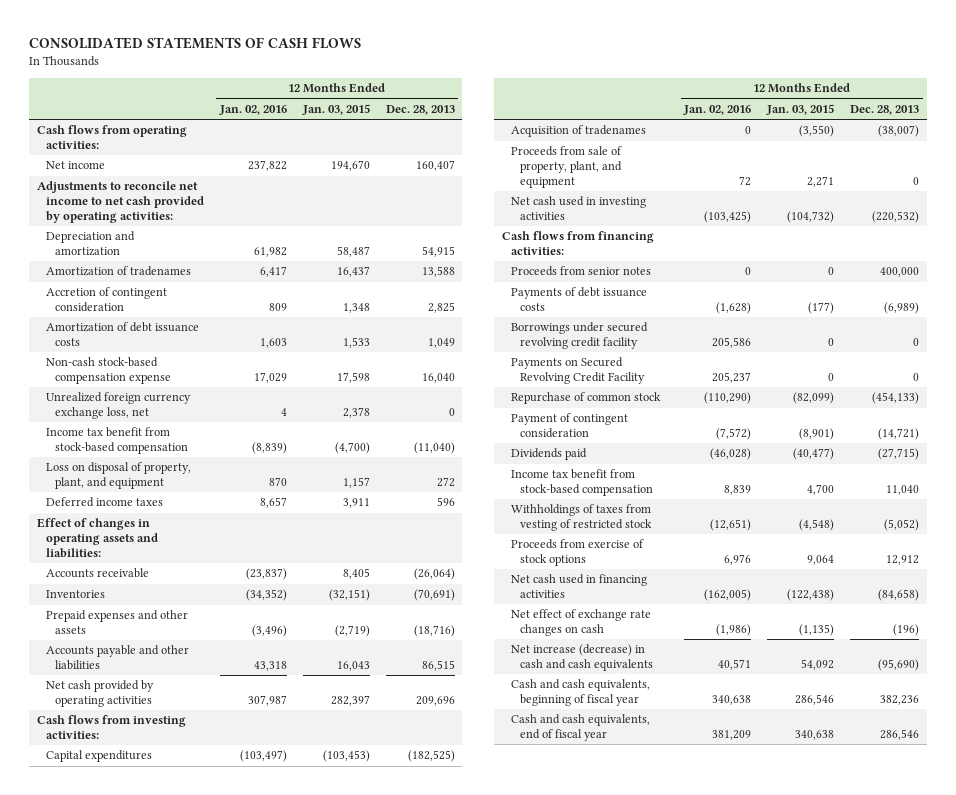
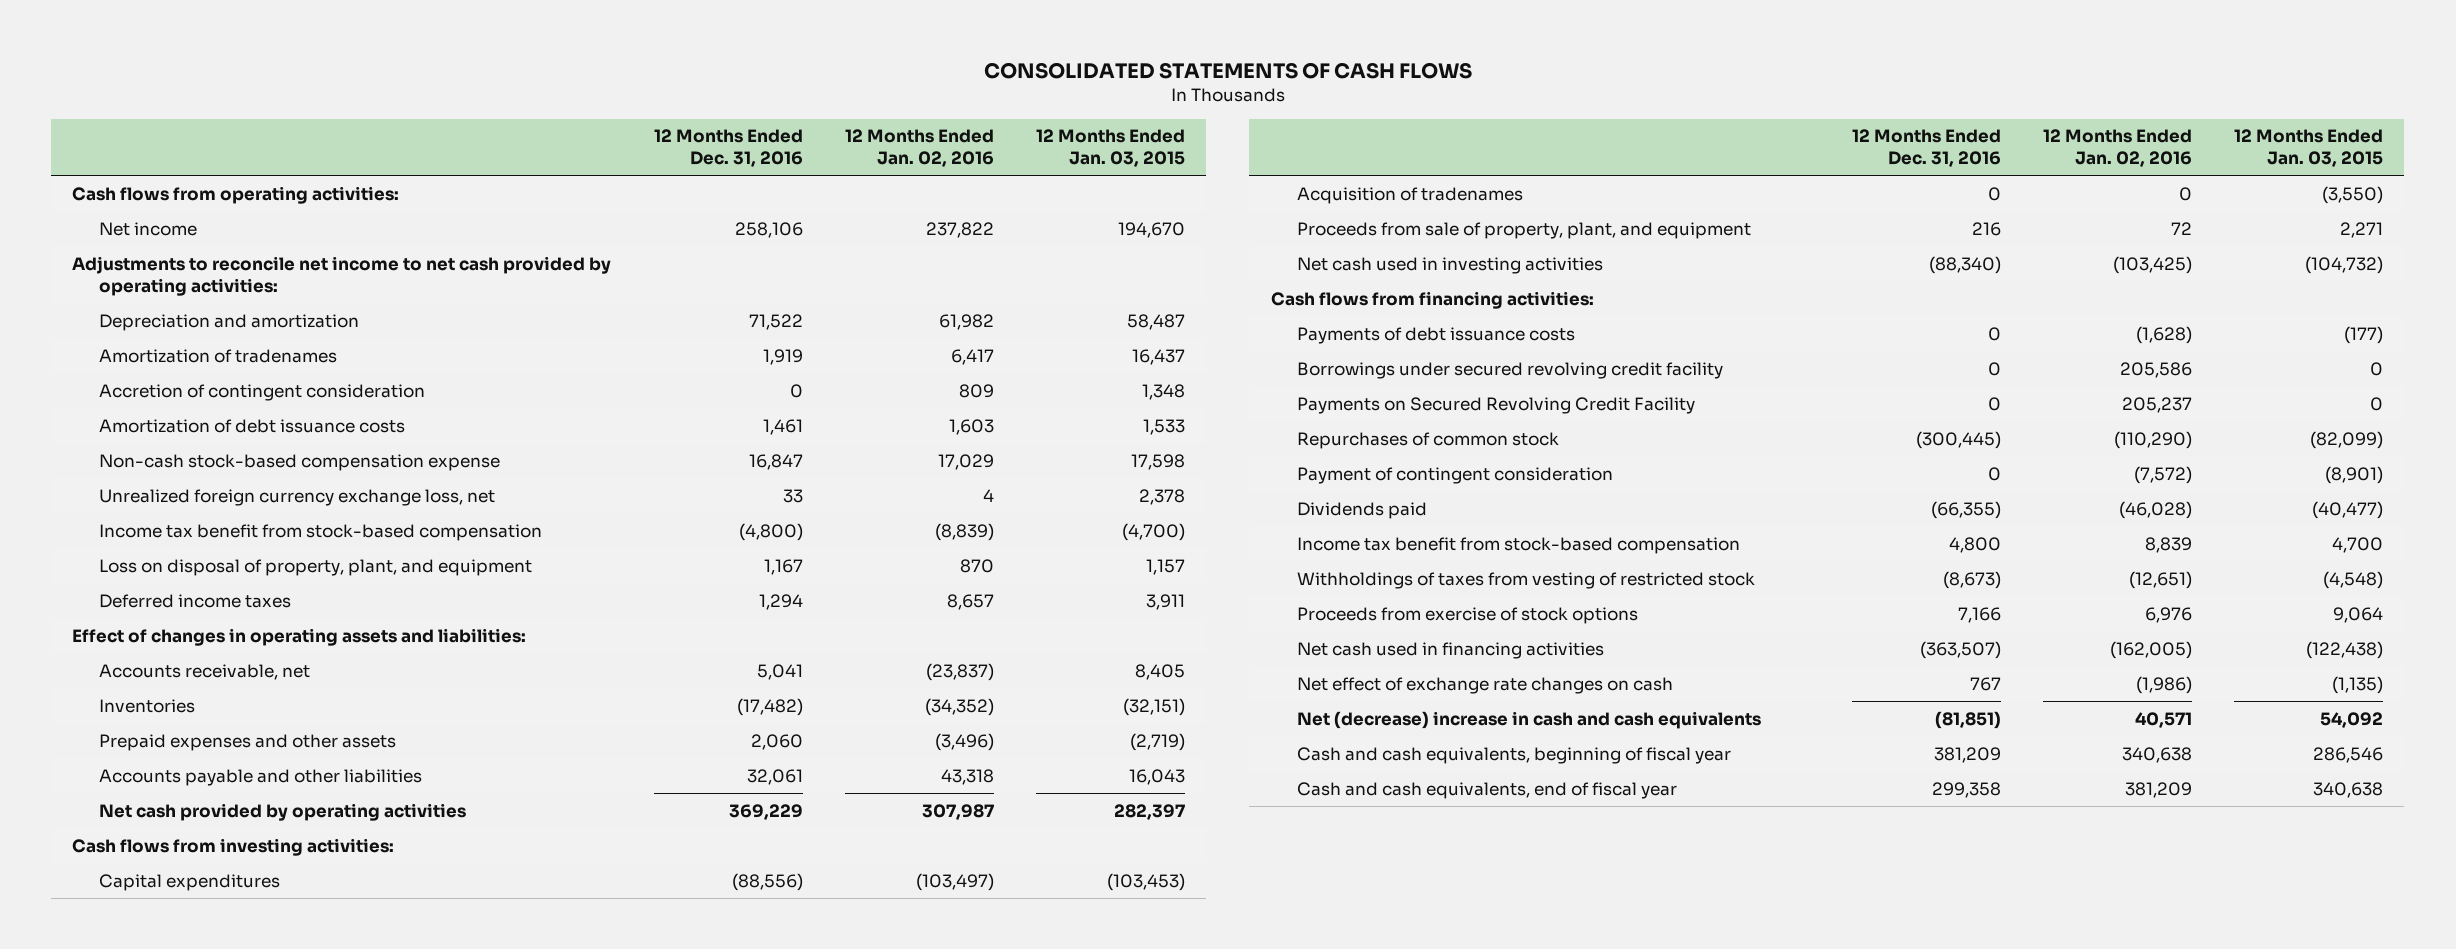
- | 12 Months Ended Jan. 02, 2016 | 12 Months Ended Jan. 03, 2015 | 12 Months Ended Dec. 28, 2013
+ | 12 Months Ended Dec. 31, 2016 | 12 Months Ended Jan. 02, 2016 | 12 Months Ended Jan. 03, 2015
- Accounts receivable | (23,837) | 8,405 | (26,064)
+ Accounts receivable, net | 5,041 | (23,837) | 8,405
- Proceeds from senior notes | 0 | 0 | 400,000
- Repurchase of common stock | (110,290) | (82,099) | (454,133)
+ Repurchases of common stock | (300,445) | (110,290) | (82,099)
- Net increase (decrease) in cash and cash equivalents | 40,571 | 54,092 | (95,690)
+ Net (decrease) increase in cash and cash equivalents | (81,851) | 40,571 | 54,092

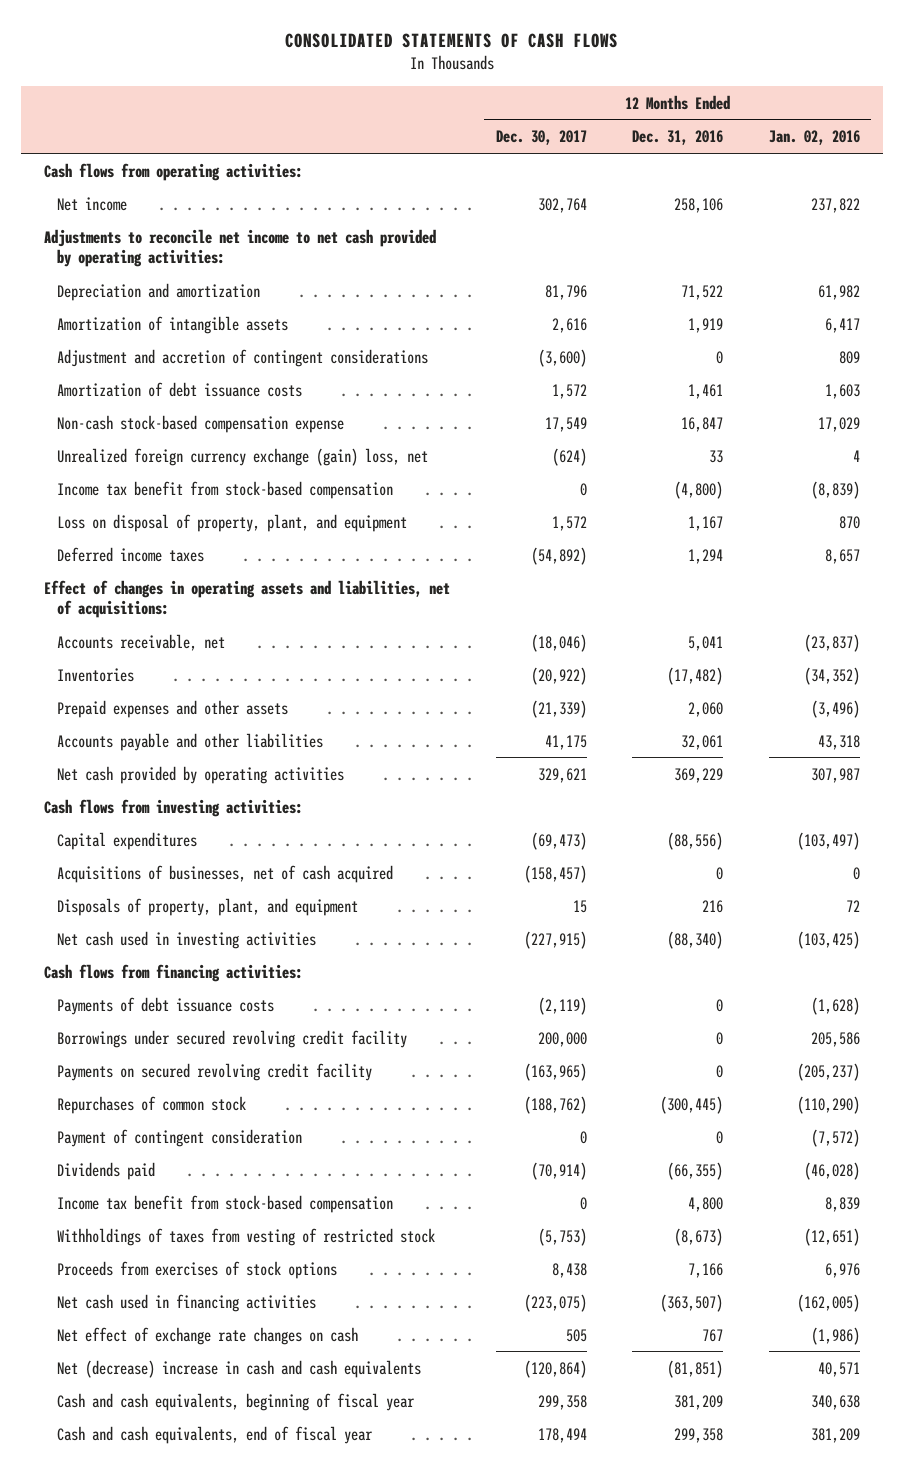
- | 12 Months Ended Dec. 31, 2016 | 12 Months Ended Jan. 02, 2016 | 12 Months Ended Jan. 03, 2015
+ | 12 Months Ended Dec. 30, 2017 | 12 Months Ended Dec. 31, 2016 | 12 Months Ended Jan. 02, 2016
- Amortization of tradenames | 1,919 | 6,417 | 16,437
- Accretion of contingent consideration | 0 | 809 | 1,348
+ Amortization of intangible assets | 2,616 | 1,919 | 6,417
+ Adjustment and accretion of contingent considerations | (3,600) | 0 | 809
- Unrealized foreign currency exchange loss, net | 33 | 4 | 2,378
+ Unrealized foreign currency exchange (gain) loss, net | (624) | 33 | 4
- Effect of changes in operating assets and liabilities:
+ Effect of changes in operating assets and liabilities, net of acquisitions:
- Acquisition of tradenames | 0 | 0 | (3,550)
- Proceeds from sale of property, plant, and equipment | 216 | 72 | 2,271
+ Acquisitions of businesses, net of cash acquired | (158,457) | 0 | 0
+ Disposals of property, plant, and equipment | 15 | 216 | 72
- Payments on Secured Revolving Credit Facility | 0 | 205,237 | 0
+ Payments on secured revolving credit facility | (163,965) | 0 | (205,237)
- Proceeds from exercise of stock options | 7,166 | 6,976 | 9,064
+ Proceeds from exercises of stock options | 8,438 | 7,166 | 6,976

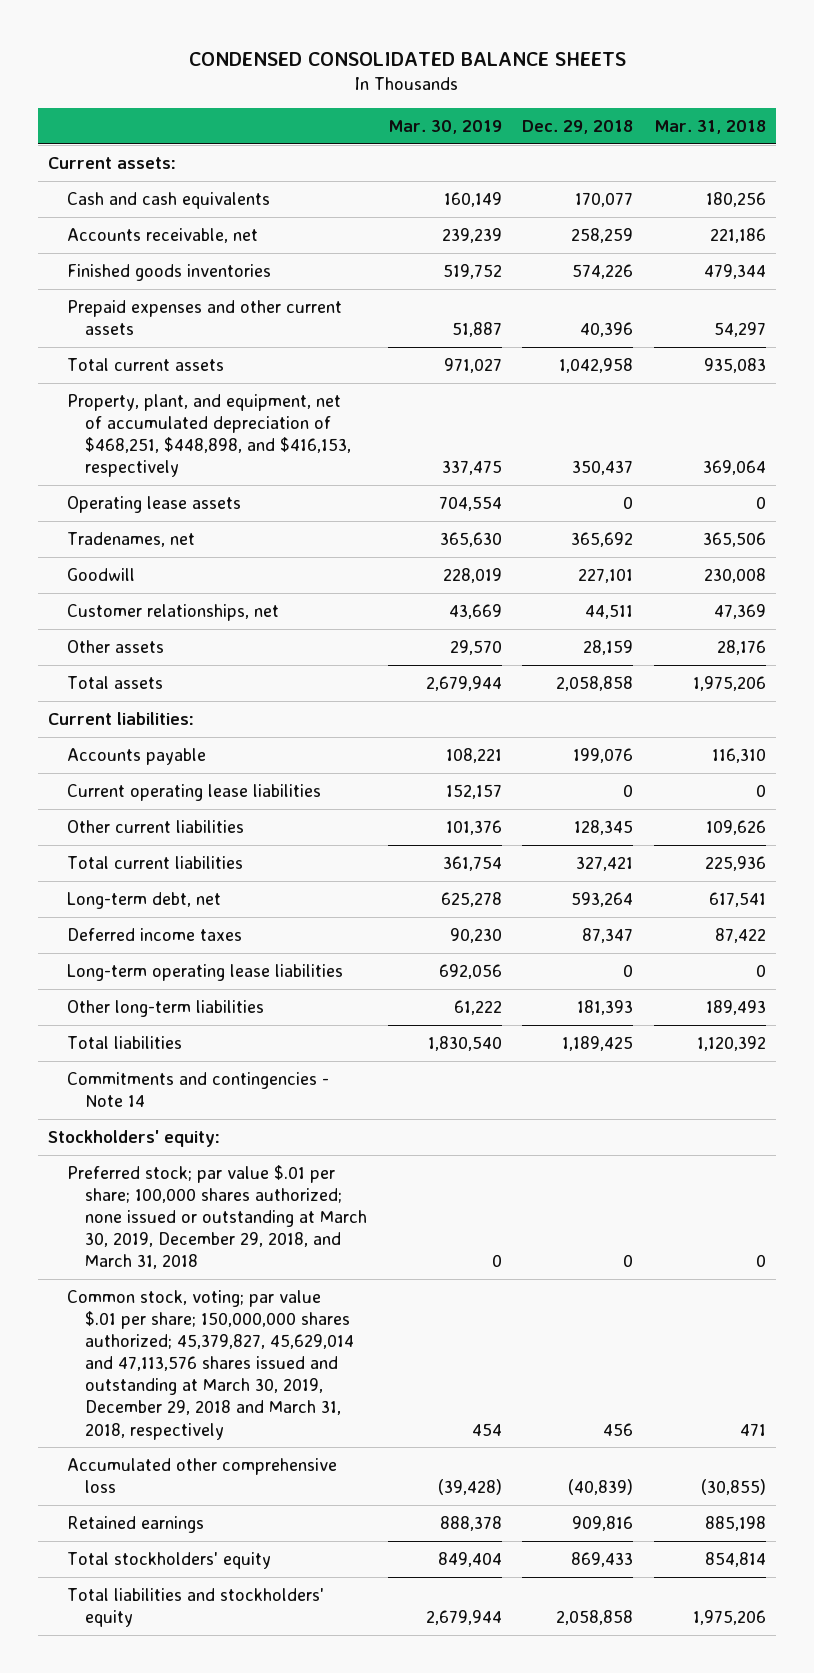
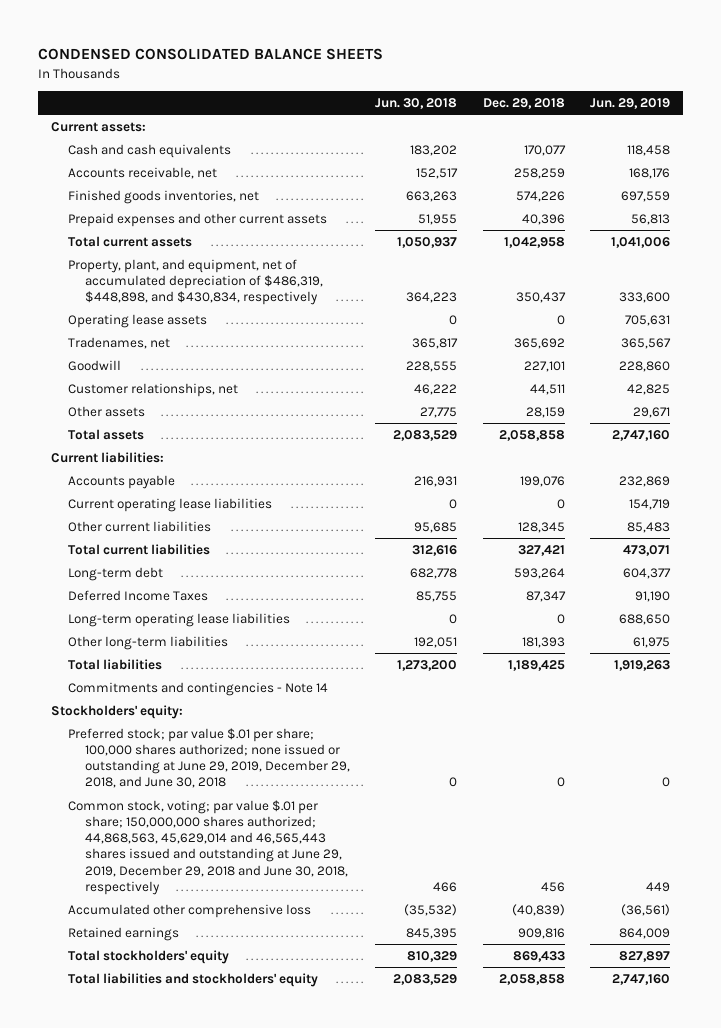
- | Mar. 30, 2019 | Dec. 29, 2018 | Mar. 31, 2018
+ | Jun. 30, 2018 | Dec. 29, 2018 | Jun. 29, 2019
- Finished goods inventories | 519,752 | 574,226 | 479,344
+ Finished goods inventories, net | 663,263 | 574,226 | 697,559
- Property, plant, and equipment, net of accumulated depreciation of $468,251, $448,898, and $416,153, respectively | 337,475 | 350,437 | 369,064
+ Property, plant, and equipment, net of accumulated depreciation of $486,319, $448,898, and $430,834, respectively | 364,223 | 350,437 | 333,600
- Long-term debt, net | 625,278 | 593,264 | 617,541
- Deferred income taxes | 90,230 | 87,347 | 87,422
+ Long-term debt | 682,778 | 593,264 | 604,377
+ Deferred Income Taxes | 85,755 | 87,347 | 91,190
- Preferred stock; par value $.01 per share; 100,000 shares authorized; none issued or outstanding at March 30, 2019, December 29, 2018, and March 31, 2018 | 0 | 0 | 0
- Common stock, voting; par value $.01 per share; 150,000,000 shares authorized; 45,379,827, 45,629,014 and 47,113,576 shares issued and outstanding at March 30, 2019, December 29, 2018 and March 31, 2018, respectively | 454 | 456 | 471
+ Preferred stock; par value $.01 per share; 100,000 shares authorized; none issued or outstanding at June 29, 2019, December 29, 2018, and June 30, 2018 | 0 | 0 | 0
+ Common stock, voting; par value $.01 per share; 150,000,000 shares authorized; 44,868,563, 45,629,014 and 46,565,443 shares issued and outstanding at June 29, 2019, December 29, 2018 and June 30, 2018, respectively | 466 | 456 | 449

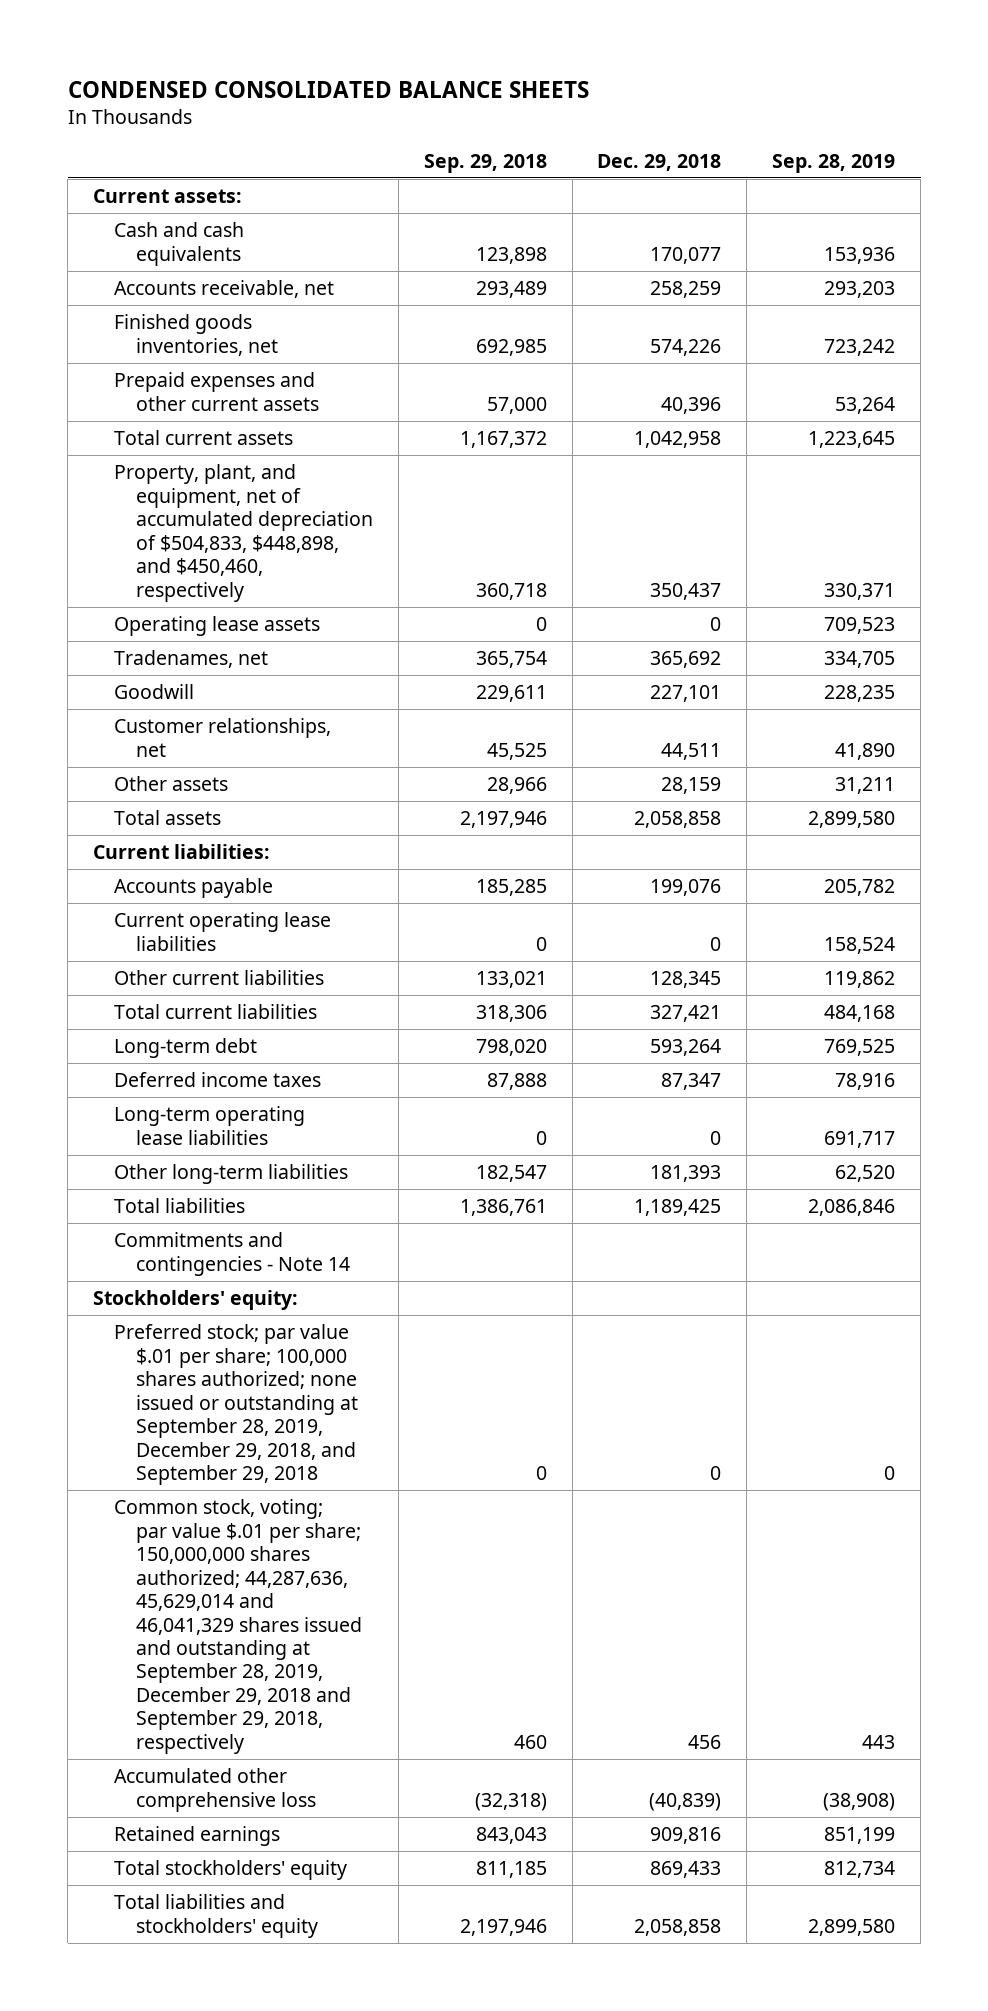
- | Jun. 30, 2018 | Dec. 29, 2018 | Jun. 29, 2019
+ | Sep. 29, 2018 | Dec. 29, 2018 | Sep. 28, 2019
- Property, plant, and equipment, net of accumulated depreciation of $486,319, $448,898, and $430,834, respectively | 364,223 | 350,437 | 333,600
+ Property, plant, and equipment, net of accumulated depreciation of $504,833, $448,898, and $450,460, respectively | 360,718 | 350,437 | 330,371
- Deferred Income Taxes | 85,755 | 87,347 | 91,190
+ Deferred income taxes | 87,888 | 87,347 | 78,916
- Preferred stock; par value $.01 per share; 100,000 shares authorized; none issued or outstanding at June 29, 2019, December 29, 2018, and June 30, 2018 | 0 | 0 | 0
- Common stock, voting; par value $.01 per share; 150,000,000 shares authorized; 44,868,563, 45,629,014 and 46,565,443 shares issued and outstanding at June 29, 2019, December 29, 2018 and June 30, 2018, respectively | 466 | 456 | 449
+ Preferred stock; par value $.01 per share; 100,000 shares authorized; none issued or outstanding at September 28, 2019, December 29, 2018, and September 29, 2018 | 0 | 0 | 0
+ Common stock, voting; par value $.01 per share; 150,000,000 shares authorized; 44,287,636, 45,629,014 and 46,041,329 shares issued and outstanding at September 28, 2019, December 29, 2018 and September 29, 2018, respectively | 460 | 456 | 443

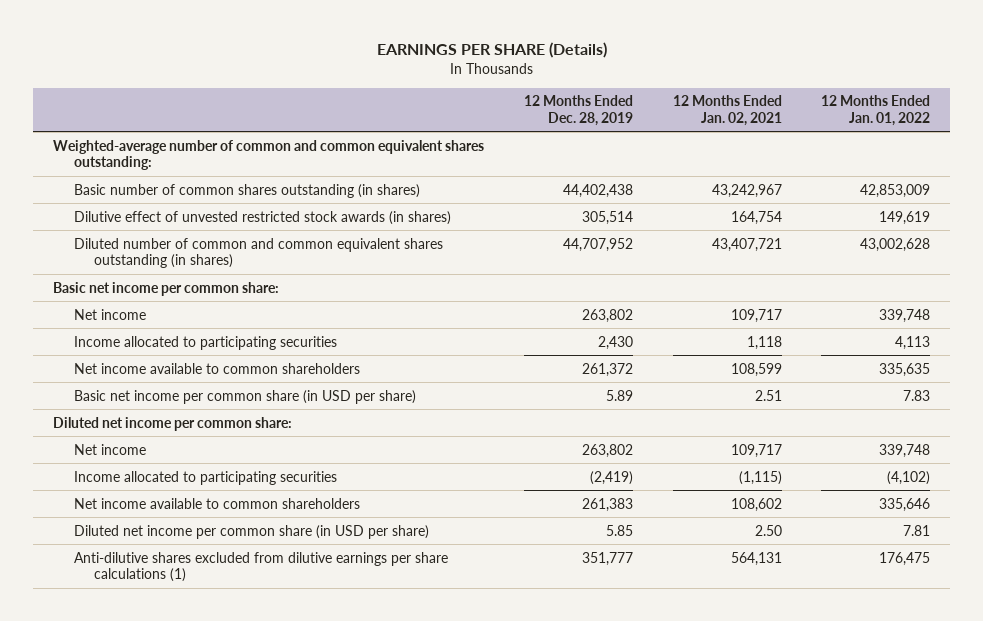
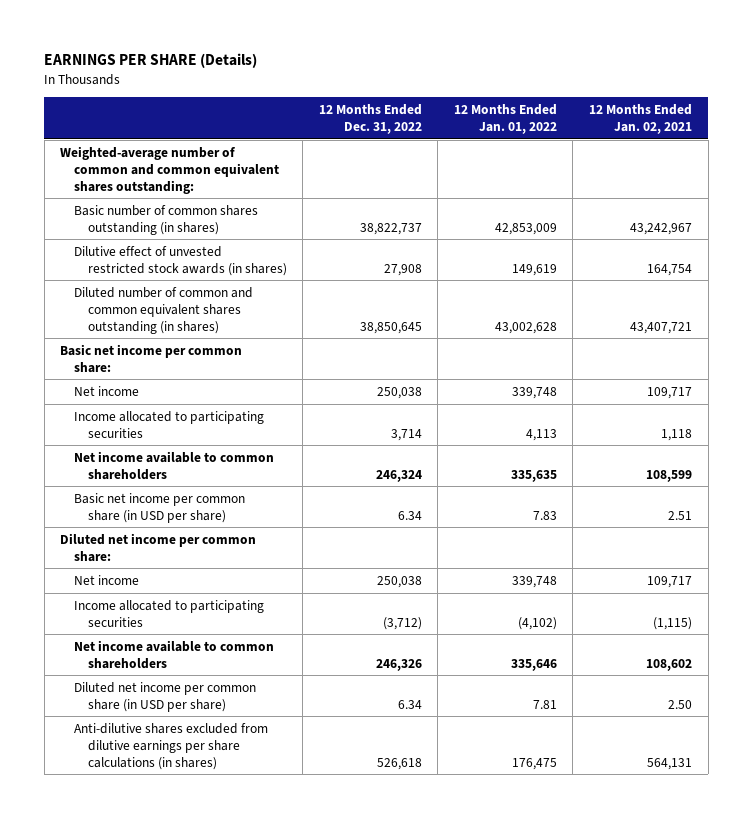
- | 12 Months Ended Dec. 28, 2019 | 12 Months Ended Jan. 02, 2021 | 12 Months Ended Jan. 01, 2022
+ | 12 Months Ended Dec. 31, 2022 | 12 Months Ended Jan. 01, 2022 | 12 Months Ended Jan. 02, 2021
- Anti-dilutive shares excluded from dilutive earnings per share calculations (1) | 351,777 | 564,131 | 176,475
+ Anti-dilutive shares excluded from dilutive earnings per share calculations (in shares) | 526,618 | 176,475 | 564,131

